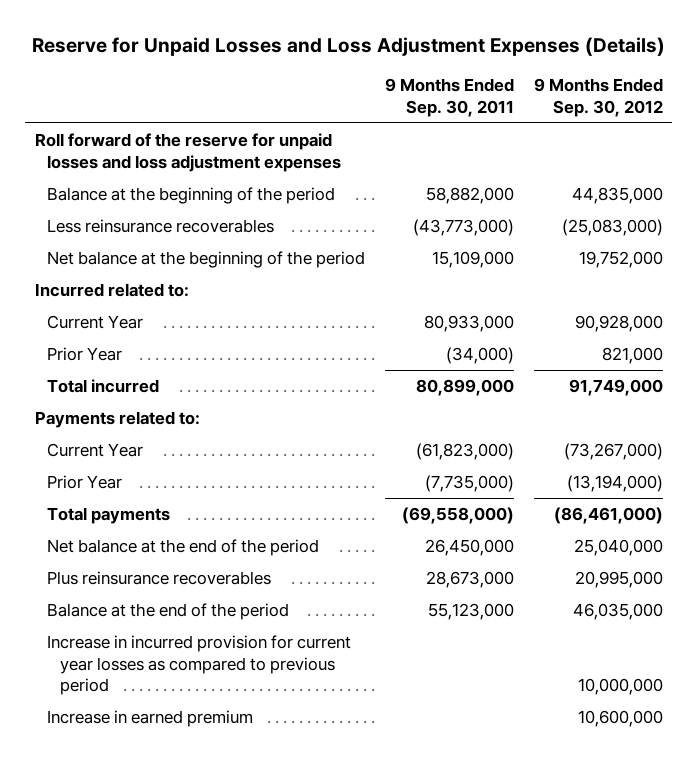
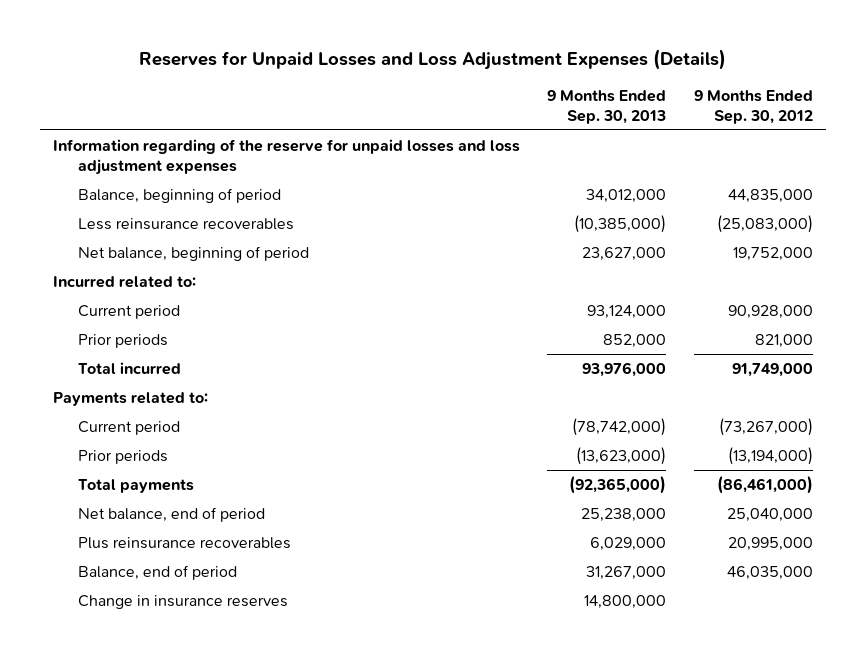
- Reserve for Unpaid Losses and Loss Adjustment Expenses (Details)
+ Reserves for Unpaid Losses and Loss Adjustment Expenses (Details)
- | 9 Months Ended Sep. 30, 2011 | 9 Months Ended Sep. 30, 2012
+ | 9 Months Ended Sep. 30, 2013 | 9 Months Ended Sep. 30, 2012
- Roll forward of the reserve for unpaid losses and loss adjustment expenses
- Balance at the beginning of the period | 58,882,000 | 44,835,000
+ Information regarding of the reserve for unpaid losses and loss adjustment expenses
+ Balance, beginning of period | 34,012,000 | 44,835,000
- Net balance at the beginning of the period | 15,109,000 | 19,752,000
+ Net balance, beginning of period | 23,627,000 | 19,752,000
- Current Year | 80,933,000 | 90,928,000
- Prior Year | (34,000) | 821,000
+ Current period | 93,124,000 | 90,928,000
+ Prior periods | 852,000 | 821,000
- Current Year | (61,823,000) | (73,267,000)
- Prior Year | (7,735,000) | (13,194,000)
+ Current period | (78,742,000) | (73,267,000)
+ Prior periods | (13,623,000) | (13,194,000)
- Net balance at the end of the period | 26,450,000 | 25,040,000
+ Net balance, end of period | 25,238,000 | 25,040,000
- Balance at the end of the period | 55,123,000 | 46,035,000
- Increase in incurred provision for current year losses as compared to previous period | | 10,000,000
- Increase in earned premium | | 10,600,000
+ Balance, end of period | 31,267,000 | 46,035,000
+ Change in insurance reserves | 14,800,000 |

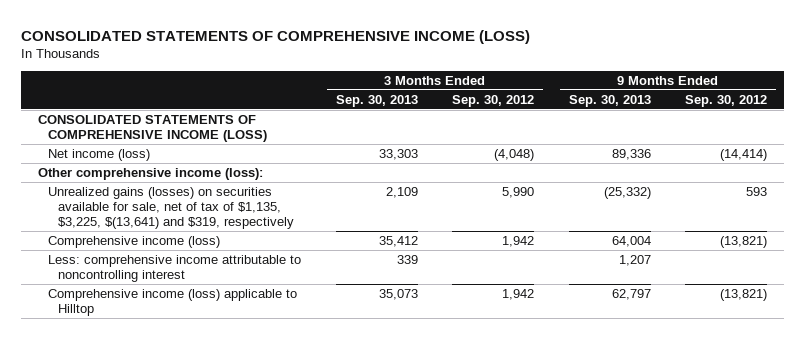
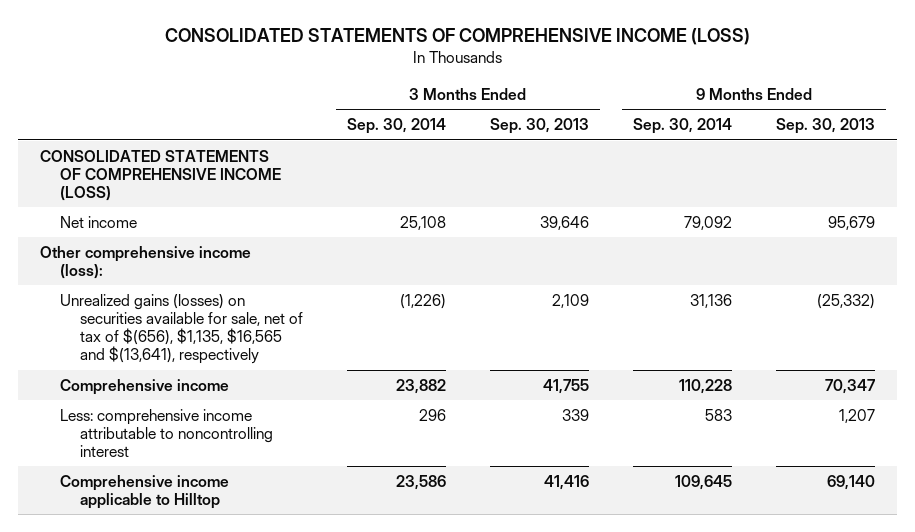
- | 3 Months Ended Sep. 30, 2013 | 3 Months Ended Sep. 30, 2012 | 9 Months Ended Sep. 30, 2013 | 9 Months Ended Sep. 30, 2012
+ | 3 Months Ended Sep. 30, 2014 | 3 Months Ended Sep. 30, 2013 | 9 Months Ended Sep. 30, 2014 | 9 Months Ended Sep. 30, 2013
- Net income (loss) | 33,303 | (4,048) | 89,336 | (14,414)
+ Net income | 25,108 | 39,646 | 79,092 | 95,679
- Unrealized gains (losses) on securities available for sale, net of tax of $1,135, $3,225, $(13,641) and $319, respectively | 2,109 | 5,990 | (25,332) | 593
- Comprehensive income (loss) | 35,412 | 1,942 | 64,004 | (13,821)
+ Unrealized gains (losses) on securities available for sale, net of tax of $(656), $1,135, $16,565 and $(13,641), respectively | (1,226) | 2,109 | 31,136 | (25,332)
+ Comprehensive income | 23,882 | 41,755 | 110,228 | 70,347
- Comprehensive income (loss) applicable to Hilltop | 35,073 | 1,942 | 62,797 | (13,821)
+ Comprehensive income applicable to Hilltop | 23,586 | 41,416 | 109,645 | 69,140

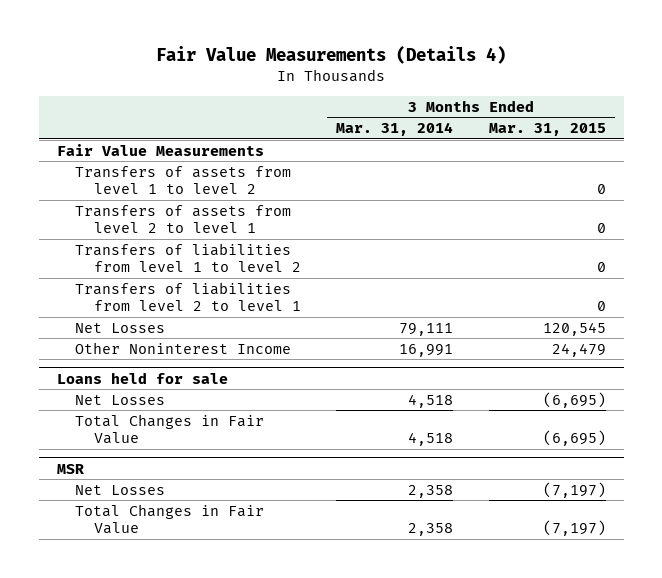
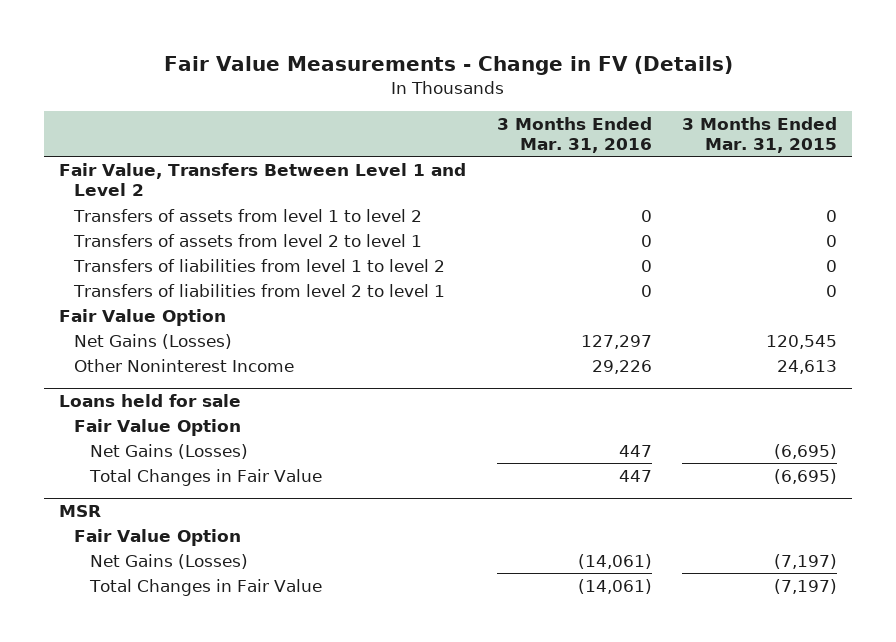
- Fair Value Measurements (Details 4)
+ Fair Value Measurements - Change in FV (Details)
- | 3 Months Ended Mar. 31, 2014 | 3 Months Ended Mar. 31, 2015
+ | 3 Months Ended Mar. 31, 2016 | 3 Months Ended Mar. 31, 2015
- Fair Value Measurements
+ Fair Value, Transfers Between Level 1 and Level 2
- Net Losses | 79,111 | 120,545
- Other Noninterest Income | 16,991 | 24,479
+ Fair Value Option
+ Net Gains (Losses) | 127,297 | 120,545
+ Other Noninterest Income | 29,226 | 24,613
@ Loans held for sale
- Net Losses | 4,518 | (6,695)
+ Fair Value Option
+ Net Gains (Losses) | 447 | (6,695)
@ MSR
- Net Losses | 2,358 | (7,197)
+ Fair Value Option
+ Net Gains (Losses) | (14,061) | (7,197)

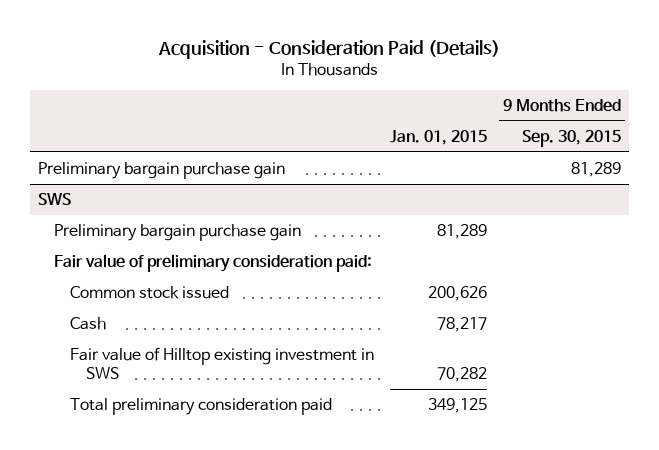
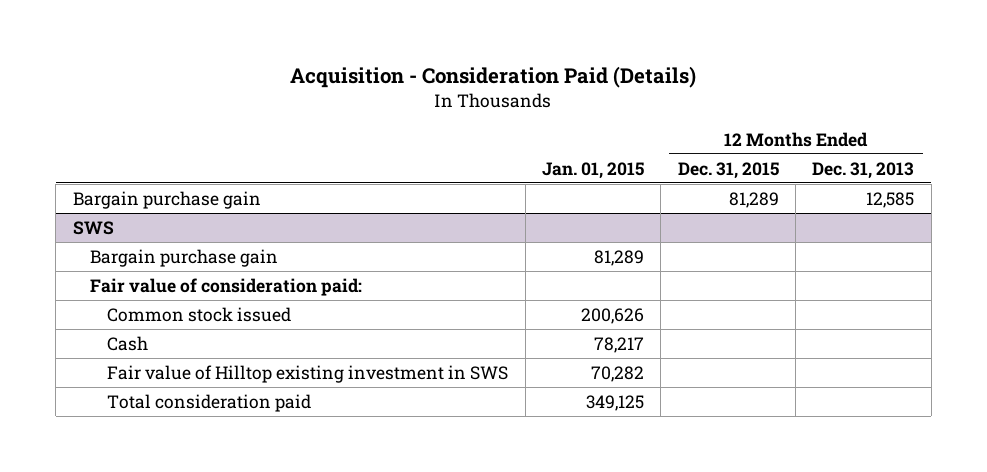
- | Jan. 01, 2015 | 9 Months Ended Sep. 30, 2015
+ | Jan. 01, 2015 | 12 Months Ended Dec. 31, 2015 | 12 Months Ended Dec. 31, 2013
- Preliminary bargain purchase gain | | 81,289
+ Bargain purchase gain | | 81,289 | 12,585
@ SWS
- Preliminary bargain purchase gain | 81,289 |
- Fair value of preliminary consideration paid:
+ Bargain purchase gain | 81,289 | |
+ Fair value of consideration paid:
- Total preliminary consideration paid | 349,125 |
+ Total consideration paid | 349,125 | |

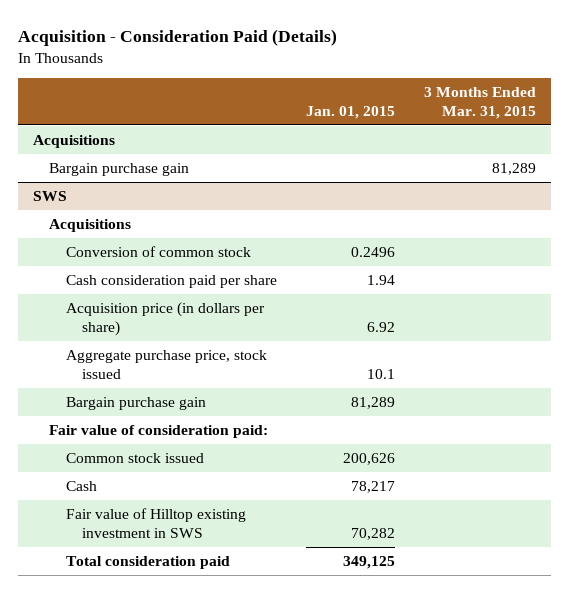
- | Jan. 01, 2015 | 12 Months Ended Dec. 31, 2015 | 12 Months Ended Dec. 31, 2013
+ | Jan. 01, 2015 | 3 Months Ended Mar. 31, 2015
+ Acquisitions
@ SWS
+ Acquisitions
+ Conversion of common stock | 0.2496 |
+ Cash consideration paid per share | 1.94 |
+ Acquisition price (in dollars per share) | 6.92 |
+ Aggregate purchase price, stock issued | 10.1 |

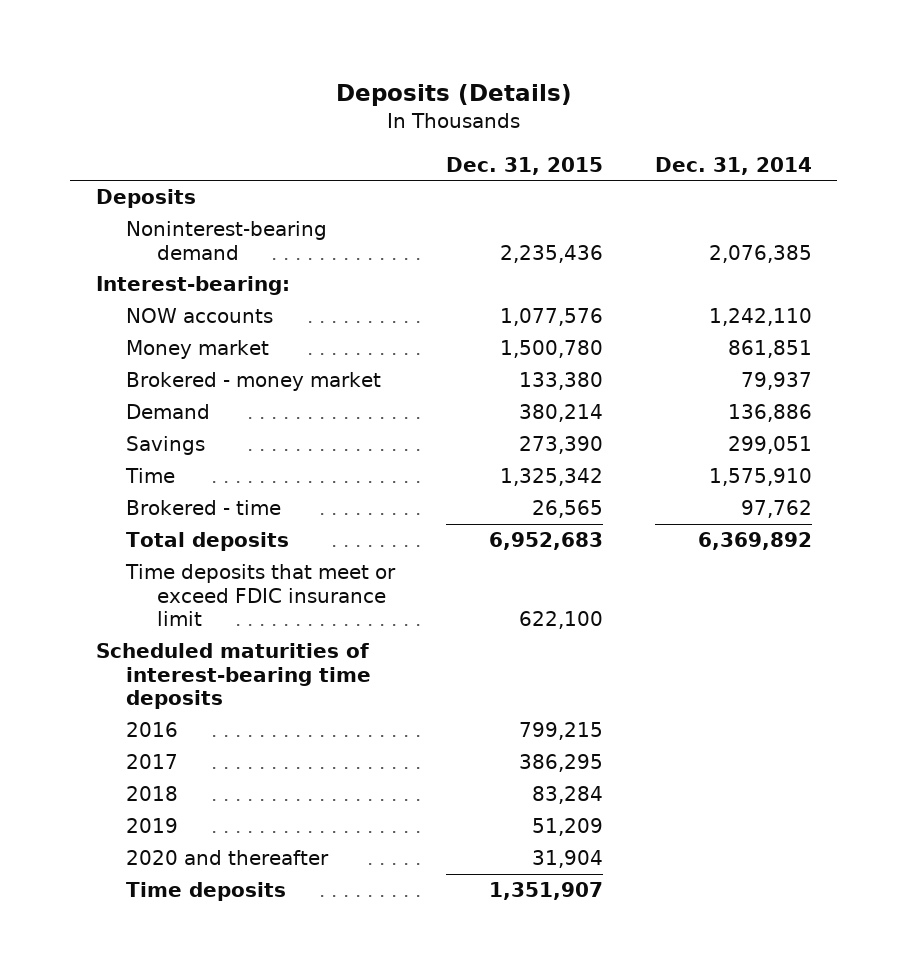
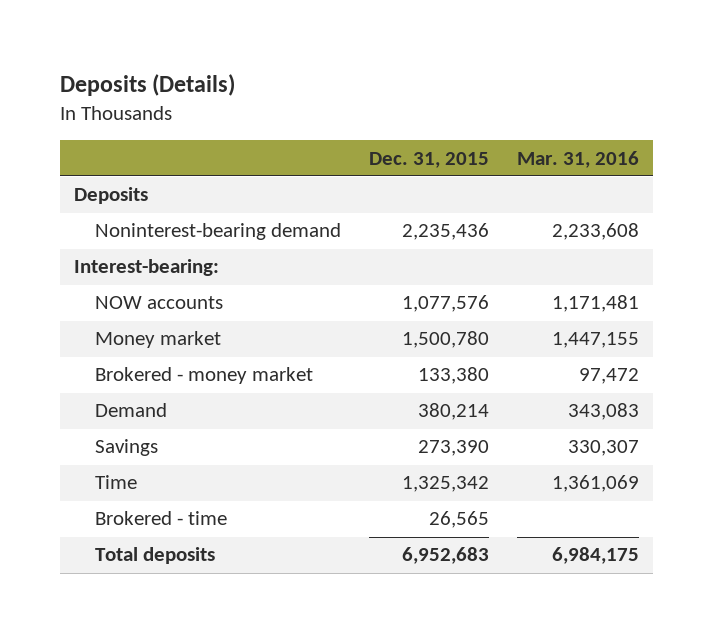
- | Dec. 31, 2015 | Dec. 31, 2014
+ | Dec. 31, 2015 | Mar. 31, 2016
- Time deposits that meet or exceed FDIC insurance limit | 622,100 |
- Scheduled maturities of interest-bearing time deposits
- 2016 | 799,215 |
- 2017 | 386,295 |
- 2018 | 83,284 |
- 2019 | 51,209 |
- 2020 and thereafter | 31,904 |
- Time deposits | 1,351,907 |

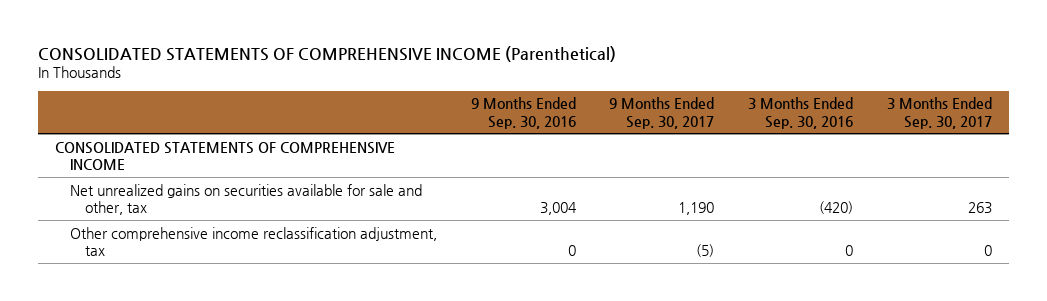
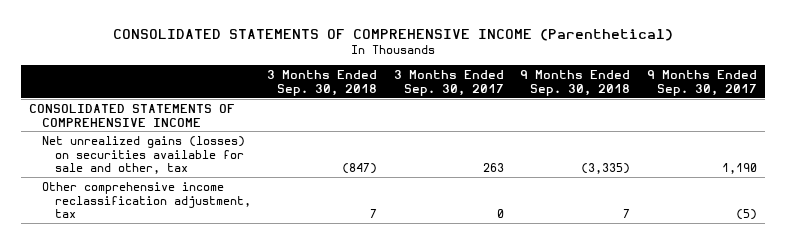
- | 9 Months Ended Sep. 30, 2016 | 9 Months Ended Sep. 30, 2017 | 3 Months Ended Sep. 30, 2016 | 3 Months Ended Sep. 30, 2017
+ | 3 Months Ended Sep. 30, 2018 | 3 Months Ended Sep. 30, 2017 | 9 Months Ended Sep. 30, 2018 | 9 Months Ended Sep. 30, 2017
- Net unrealized gains on securities available for sale and other, tax | 3,004 | 1,190 | (420) | 263
+ Net unrealized gains (losses) on securities available for sale and other, tax | (847) | 263 | (3,335) | 1,190

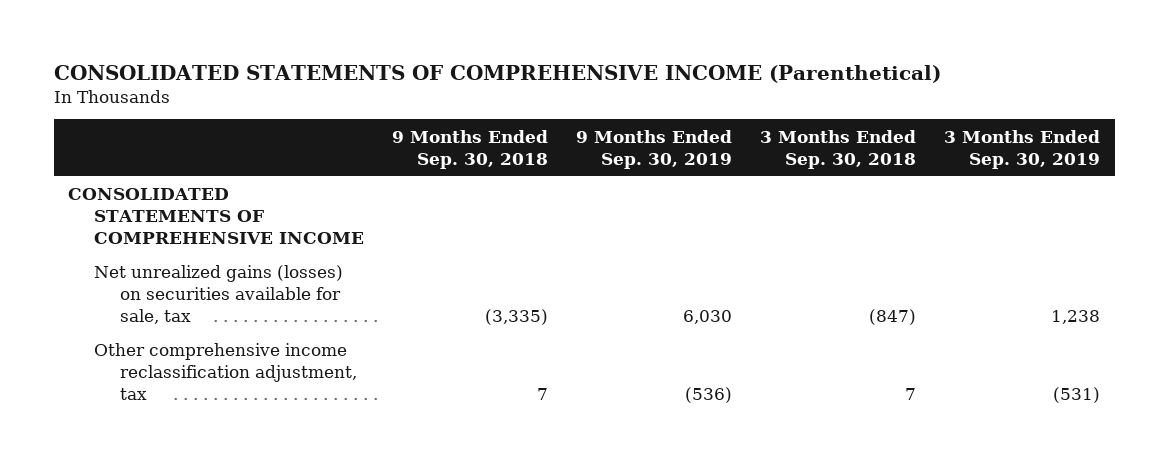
- | 3 Months Ended Sep. 30, 2018 | 3 Months Ended Sep. 30, 2017 | 9 Months Ended Sep. 30, 2018 | 9 Months Ended Sep. 30, 2017
+ | 9 Months Ended Sep. 30, 2018 | 9 Months Ended Sep. 30, 2019 | 3 Months Ended Sep. 30, 2018 | 3 Months Ended Sep. 30, 2019
- Net unrealized gains (losses) on securities available for sale and other, tax | (847) | 263 | (3,335) | 1,190
+ Net unrealized gains (losses) on securities available for sale, tax | (3,335) | 6,030 | (847) | 1,238

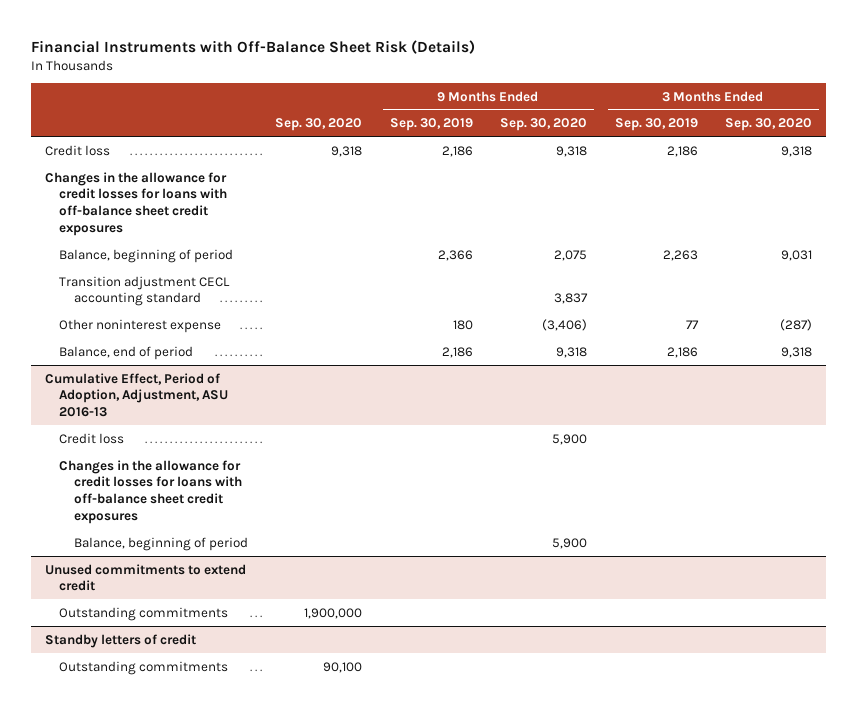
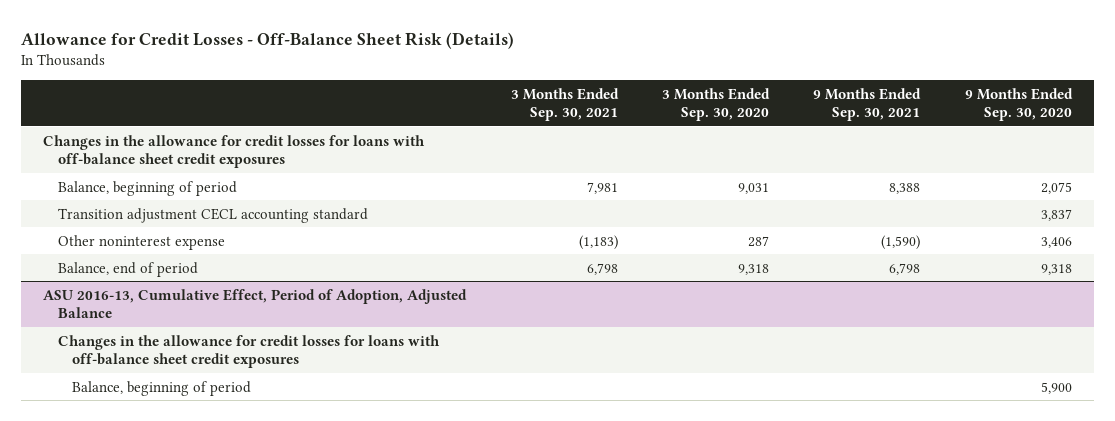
- Financial Instruments with Off-Balance Sheet Risk (Details)
+ Allowance for Credit Losses - Off-Balance Sheet Risk (Details)
- | Sep. 30, 2020 | 9 Months Ended Sep. 30, 2019 | 9 Months Ended Sep. 30, 2020 | 3 Months Ended Sep. 30, 2019 | 3 Months Ended Sep. 30, 2020
+ | 3 Months Ended Sep. 30, 2021 | 3 Months Ended Sep. 30, 2020 | 9 Months Ended Sep. 30, 2021 | 9 Months Ended Sep. 30, 2020
- Credit loss | 9,318 | 2,186 | 9,318 | 2,186 | 9,318
- Other noninterest expense | | 180 | (3,406) | 77 | (287)
+ Other noninterest expense | (1,183) | 287 | (1,590) | 3,406
- Cumulative Effect, Period of Adoption, Adjustment, ASU 2016-13
- Credit loss | | | 5,900 | |
+ ASU 2016-13, Cumulative Effect, Period of Adoption, Adjusted Balance
- Unused commitments to extend credit
- Outstanding commitments | 1,900,000 | | | |
- Standby letters of credit
- Outstanding commitments | 90,100 | | | |

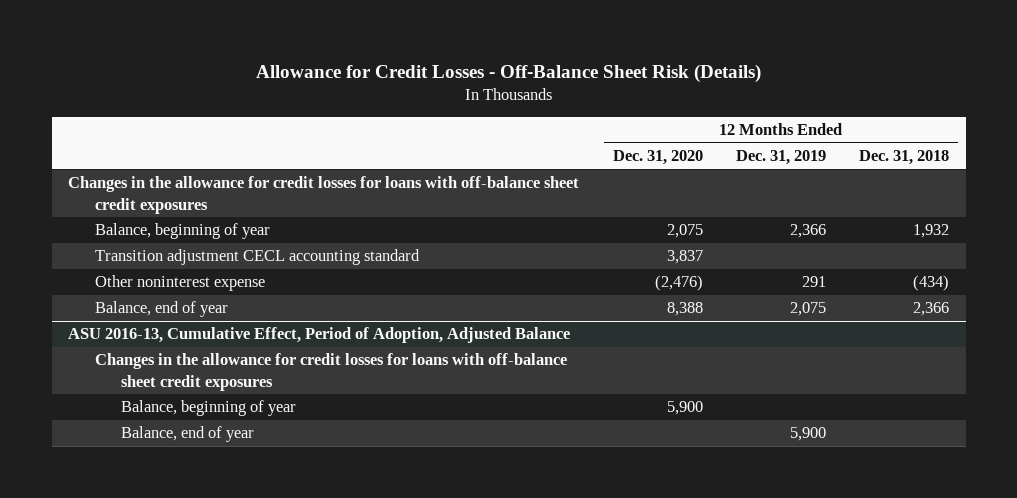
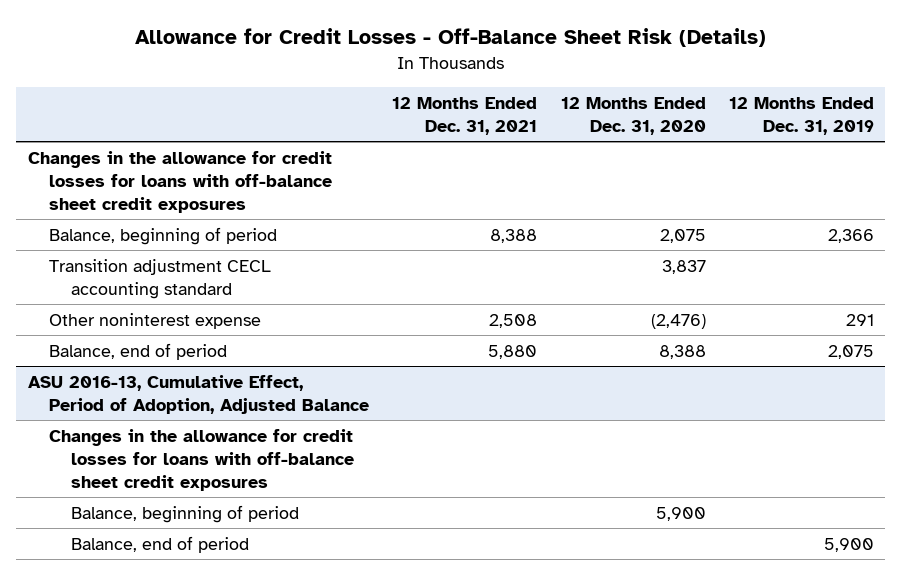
- | 12 Months Ended Dec. 31, 2020 | 12 Months Ended Dec. 31, 2019 | 12 Months Ended Dec. 31, 2018
+ | 12 Months Ended Dec. 31, 2021 | 12 Months Ended Dec. 31, 2020 | 12 Months Ended Dec. 31, 2019
- Balance, beginning of year | 2,075 | 2,366 | 1,932
+ Balance, beginning of period | 8,388 | 2,075 | 2,366
- Balance, end of year | 8,388 | 2,075 | 2,366
+ Balance, end of period | 5,880 | 8,388 | 2,075
@ ASU 2016-13, Cumulative Effect, Period of Adoption, Adjusted Balance
- Balance, beginning of year | 5,900 | |
- Balance, end of year | | 5,900 |
+ Balance, beginning of period | | 5,900 |
+ Balance, end of period | | | 5,900

